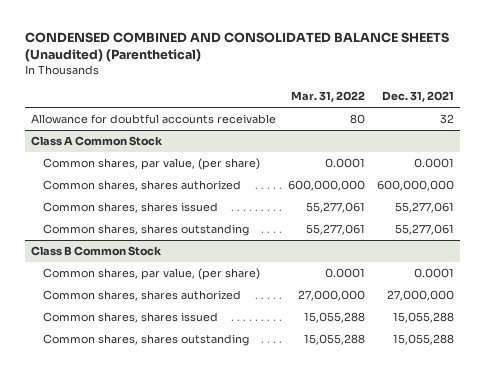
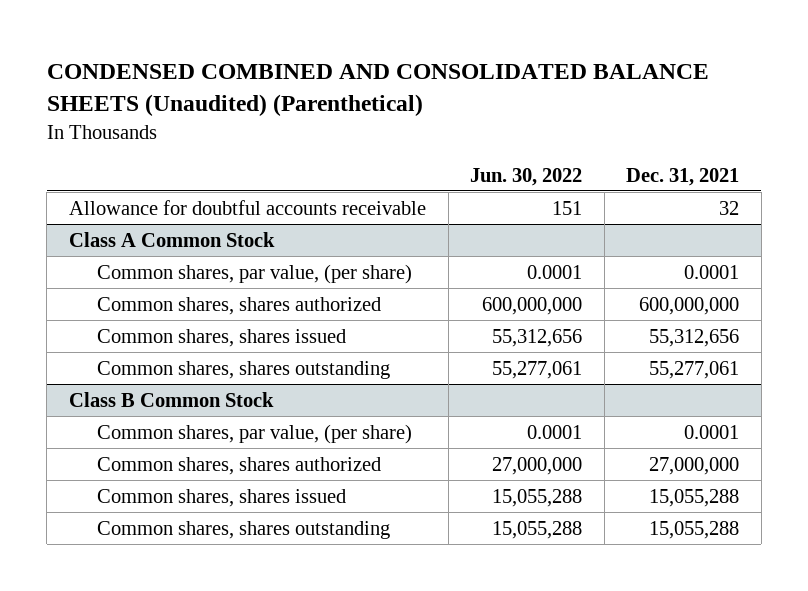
- | Mar. 31, 2022 | Dec. 31, 2021
+ | Jun. 30, 2022 | Dec. 31, 2021
@ Class A Common Stock
- Common shares, shares issued | 55,277,061 | 55,277,061
+ Common shares, shares issued | 55,312,656 | 55,312,656

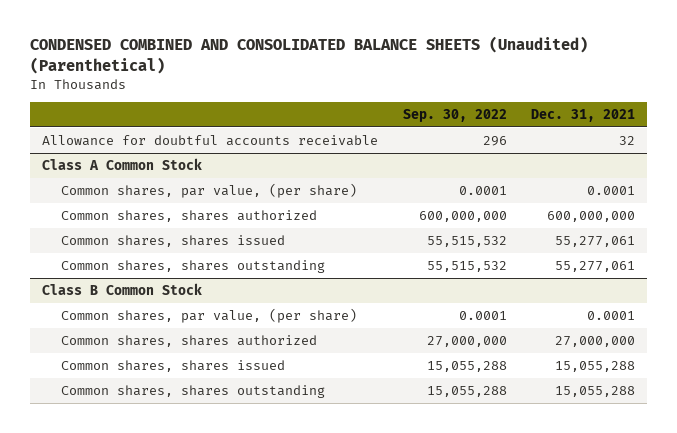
- | Jun. 30, 2022 | Dec. 31, 2021
+ | Sep. 30, 2022 | Dec. 31, 2021
@ Class A Common Stock
- Common shares, shares issued | 55,312,656 | 55,312,656
+ Common shares, shares issued | 55,515,532 | 55,277,061

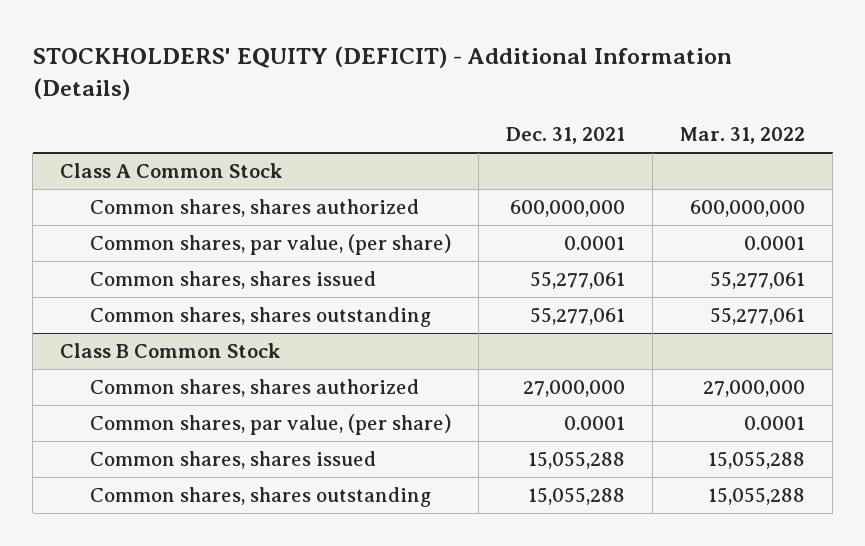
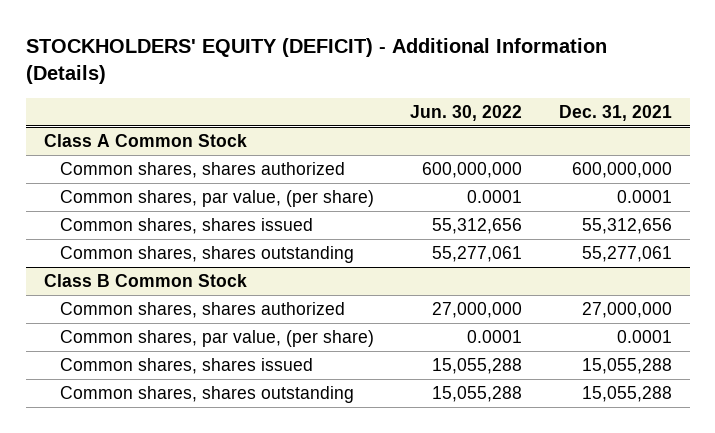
- | Dec. 31, 2021 | Mar. 31, 2022
+ | Jun. 30, 2022 | Dec. 31, 2021
@ Class A Common Stock
- Common shares, shares issued | 55,277,061 | 55,277,061
+ Common shares, shares issued | 55,312,656 | 55,312,656

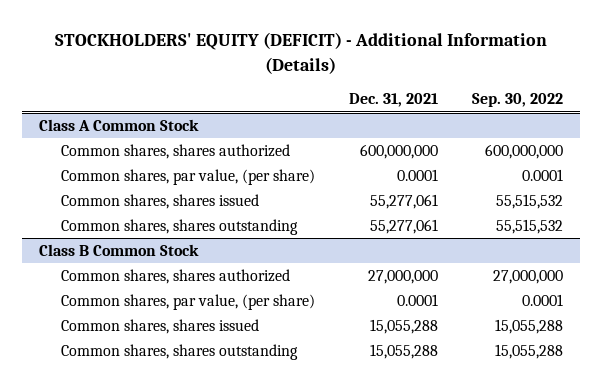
- | Jun. 30, 2022 | Dec. 31, 2021
+ | Dec. 31, 2021 | Sep. 30, 2022
@ Class A Common Stock
- Common shares, shares issued | 55,312,656 | 55,312,656
+ Common shares, shares issued | 55,277,061 | 55,515,532

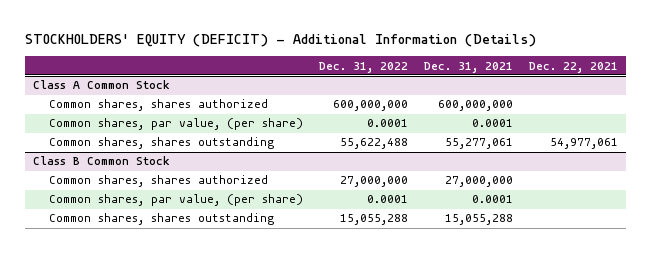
- | Dec. 31, 2021 | Sep. 30, 2022
+ | Dec. 31, 2022 | Dec. 31, 2021 | Dec. 22, 2021
@ Class A Common Stock
- Common shares, shares issued | 55,277,061 | 55,515,532
@ Class B Common Stock
- Common shares, shares issued | 15,055,288 | 15,055,288

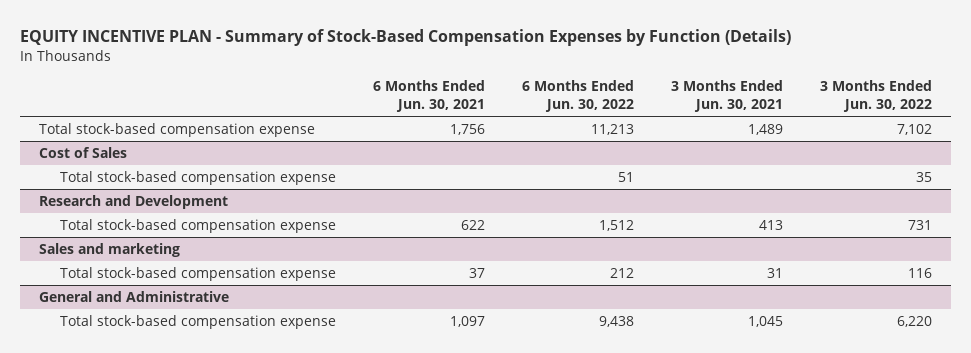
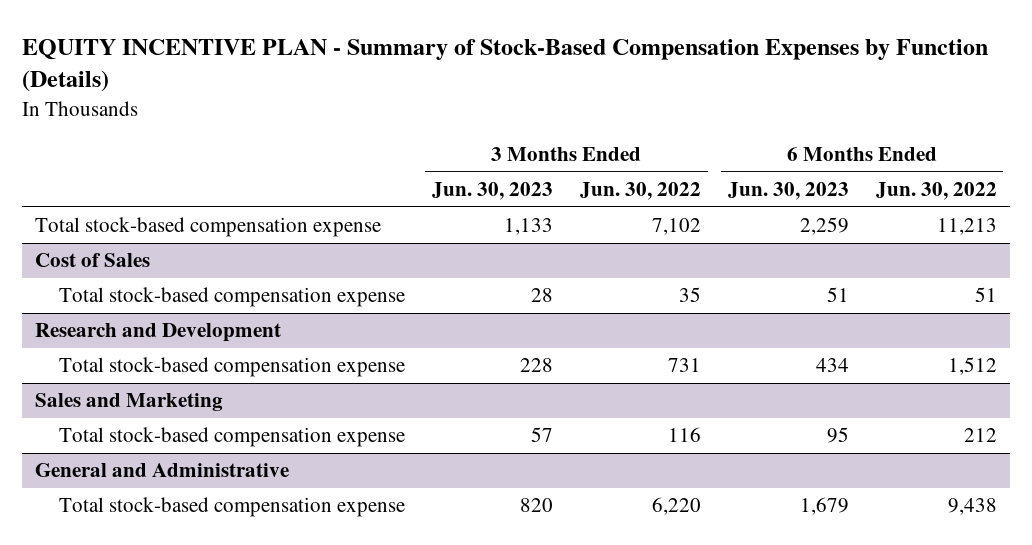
- | 6 Months Ended Jun. 30, 2021 | 6 Months Ended Jun. 30, 2022 | 3 Months Ended Jun. 30, 2021 | 3 Months Ended Jun. 30, 2022
+ | 3 Months Ended Jun. 30, 2023 | 3 Months Ended Jun. 30, 2022 | 6 Months Ended Jun. 30, 2023 | 6 Months Ended Jun. 30, 2022
- Sales and marketing
+ Sales and Marketing

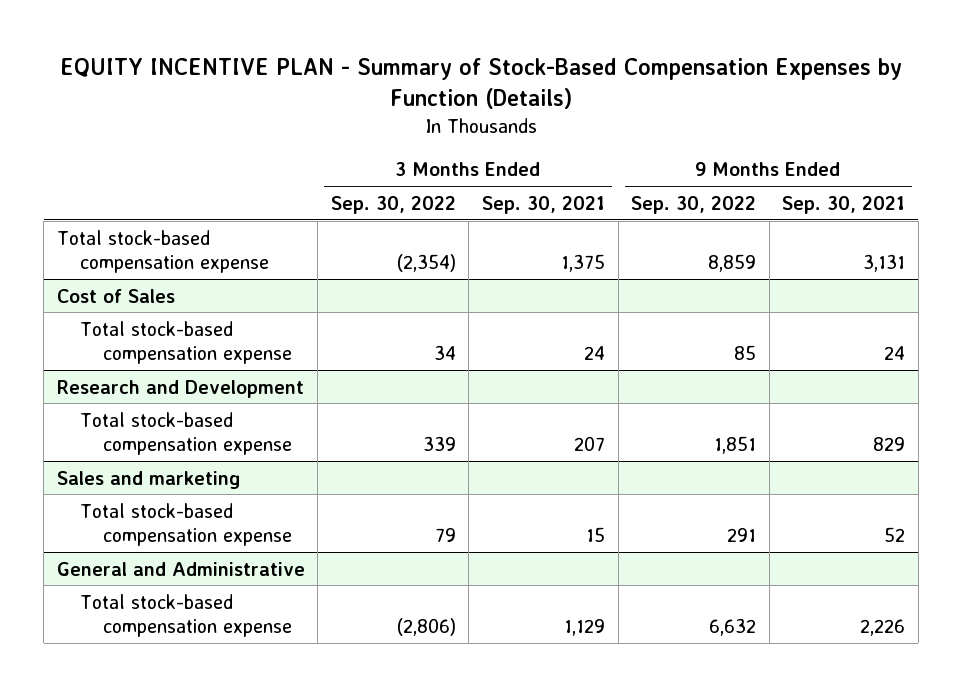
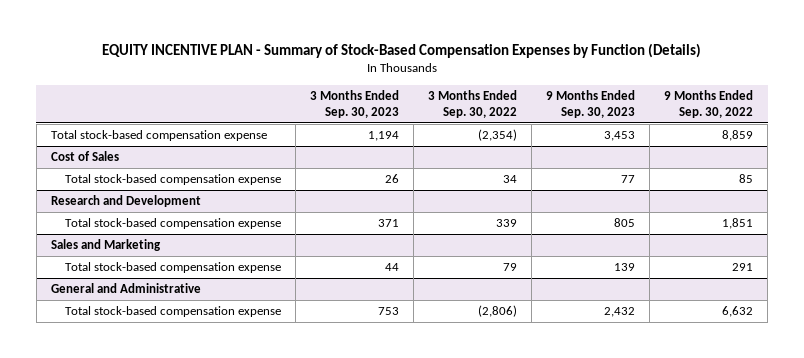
- | 3 Months Ended Sep. 30, 2022 | 3 Months Ended Sep. 30, 2021 | 9 Months Ended Sep. 30, 2022 | 9 Months Ended Sep. 30, 2021
+ | 3 Months Ended Sep. 30, 2023 | 3 Months Ended Sep. 30, 2022 | 9 Months Ended Sep. 30, 2023 | 9 Months Ended Sep. 30, 2022
- Sales and marketing
+ Sales and Marketing

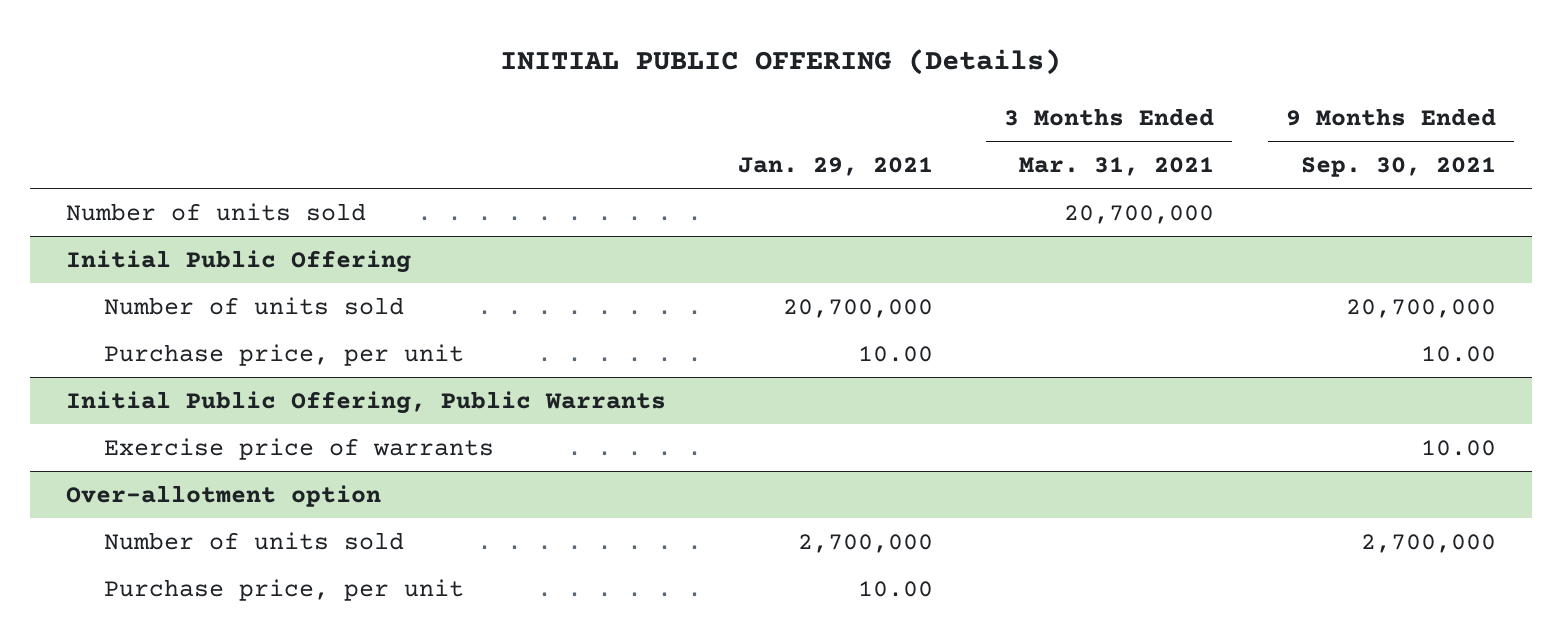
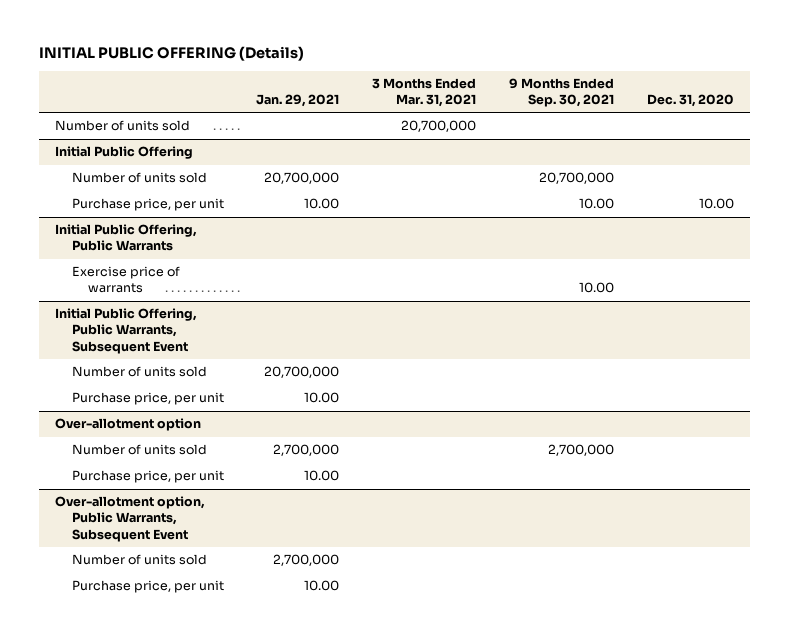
- | Jan. 29, 2021 | 3 Months Ended Mar. 31, 2021 | 9 Months Ended Sep. 30, 2021
+ | Jan. 29, 2021 | 3 Months Ended Mar. 31, 2021 | 9 Months Ended Sep. 30, 2021 | Dec. 31, 2020
+ Initial Public Offering, Public Warrants, Subsequent Event
+ Number of units sold | 20,700,000 | | |
+ Purchase price, per unit | 10.00 | | |
+ Over-allotment option, Public Warrants, Subsequent Event
+ Number of units sold | 2,700,000 | | |
+ Purchase price, per unit | 10.00 | | |

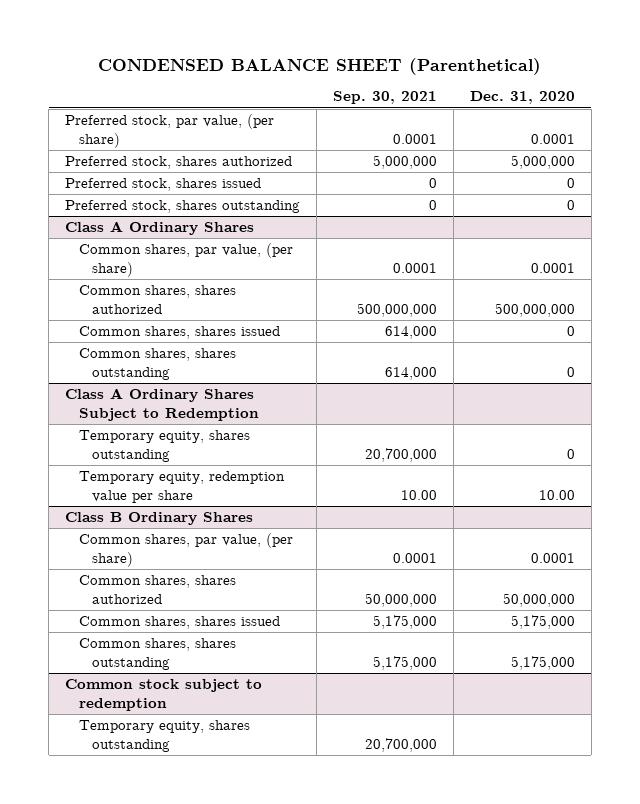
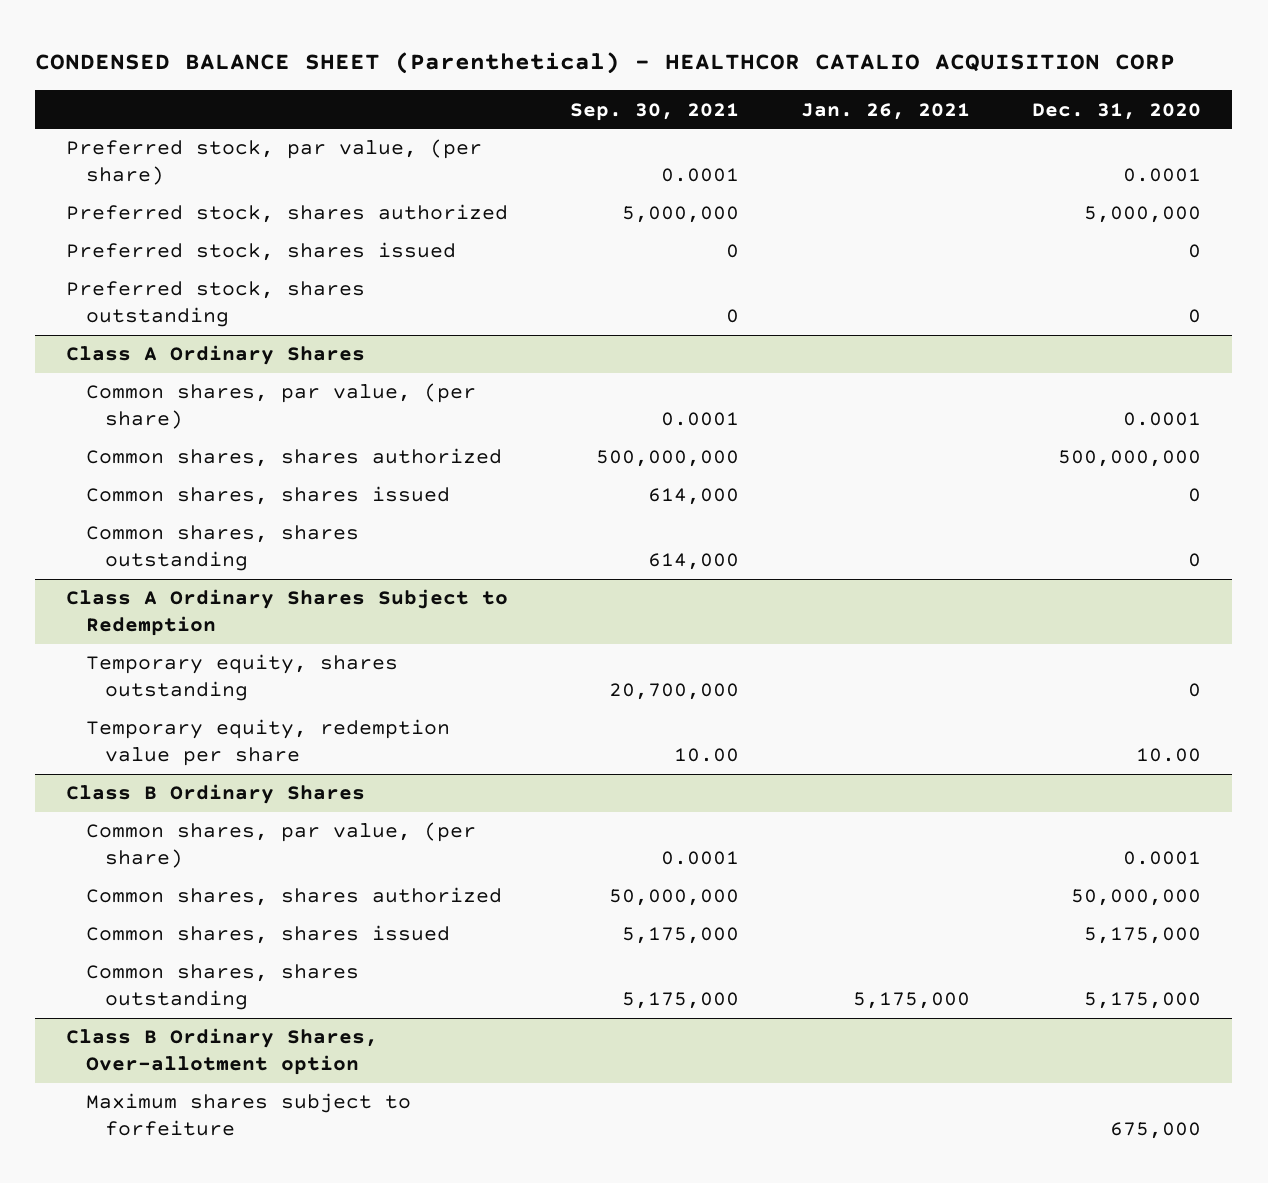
- CONDENSED BALANCE SHEET (Parenthetical)
+ CONDENSED BALANCE SHEET (Parenthetical) - HEALTHCOR CATALIO ACQUISITION CORP
- | Sep. 30, 2021 | Dec. 31, 2020
+ | Sep. 30, 2021 | Jan. 26, 2021 | Dec. 31, 2020
- Common stock subject to redemption
- Temporary equity, shares outstanding | 20,700,000 |
+ Class B Ordinary Shares, Over-allotment option
+ Maximum shares subject to forfeiture | | | 675,000

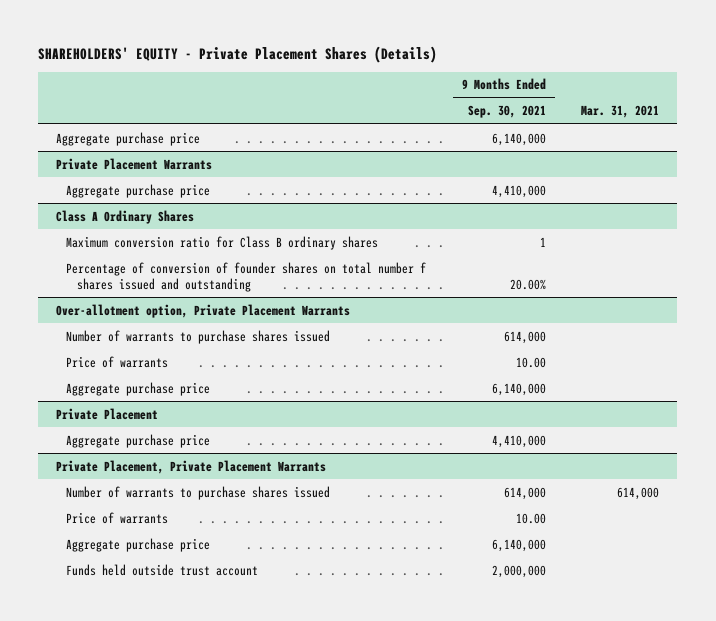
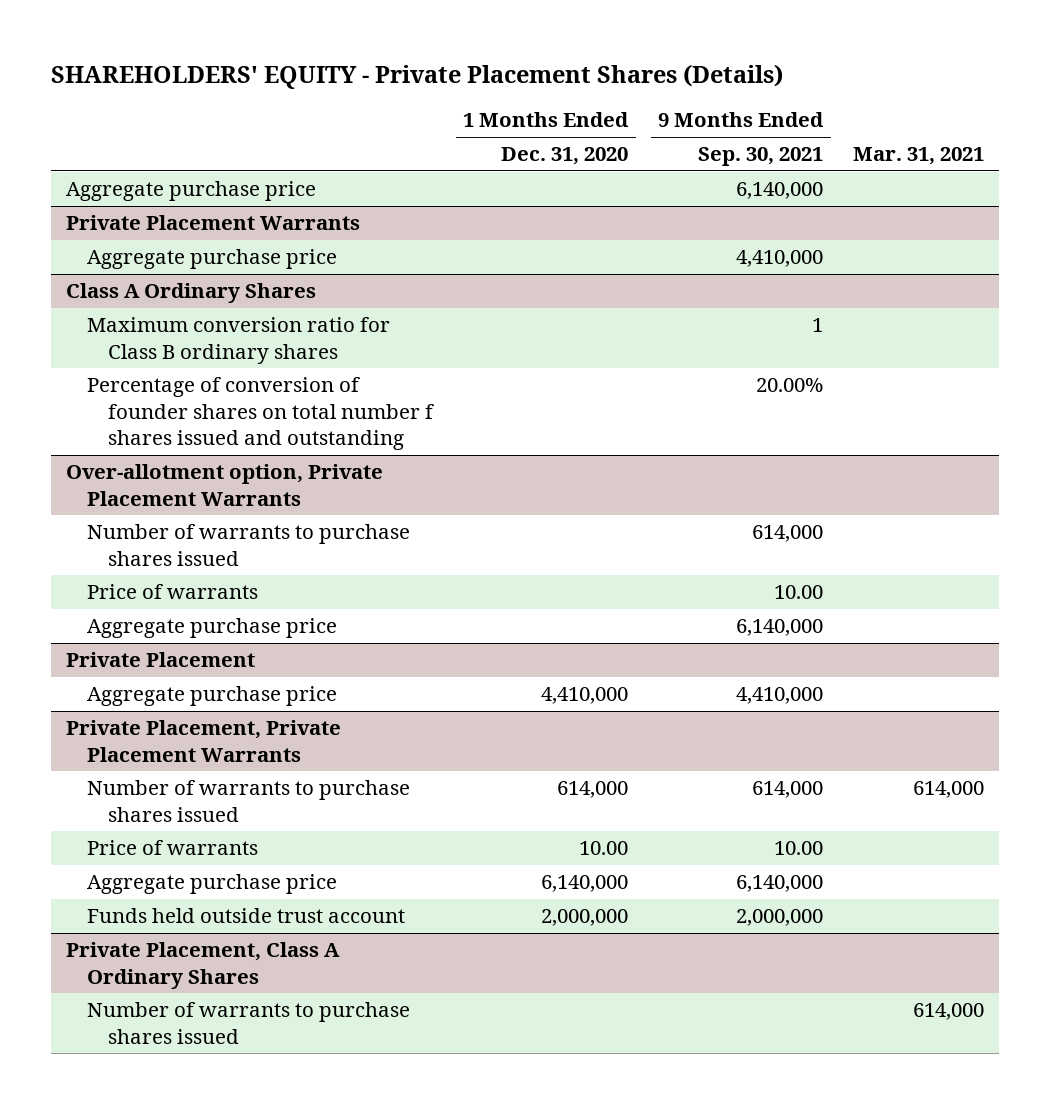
- | 9 Months Ended Sep. 30, 2021 | Mar. 31, 2021
+ | 1 Months Ended Dec. 31, 2020 | 9 Months Ended Sep. 30, 2021 | Mar. 31, 2021
+ Private Placement, Class A Ordinary Shares
+ Number of warrants to purchase shares issued | | | 614,000

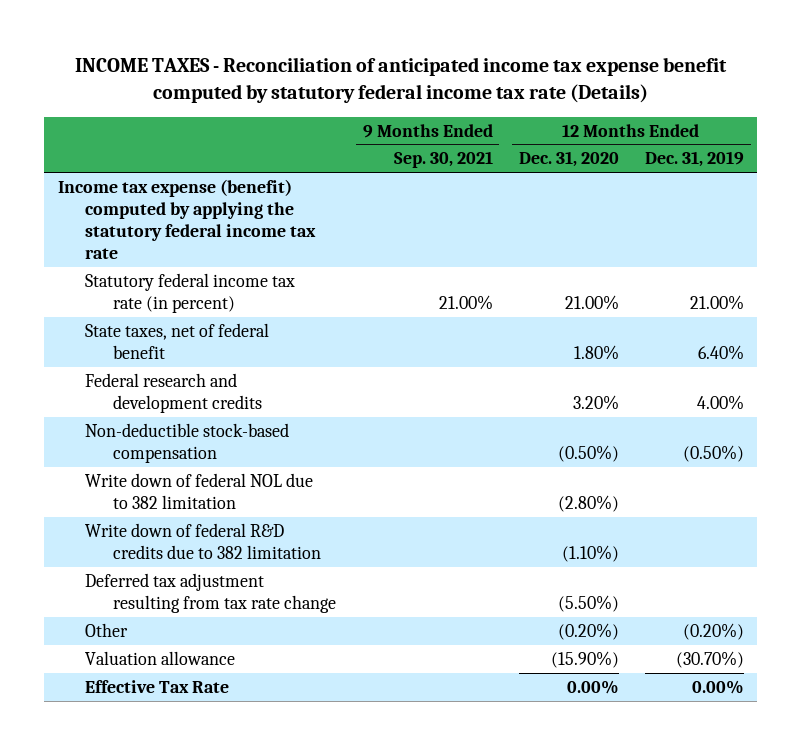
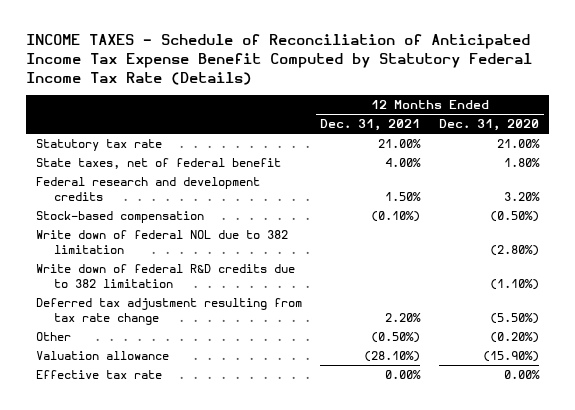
- INCOME TAXES - Reconciliation of anticipated income tax expense benefit computed by statutory federal income tax rate (Details)
+ INCOME TAXES - Schedule of Reconciliation of Anticipated Income Tax Expense Benefit Computed by Statutory Federal Income Tax Rate (Details)
- | 9 Months Ended Sep. 30, 2021 | 12 Months Ended Dec. 31, 2020 | 12 Months Ended Dec. 31, 2019
+ | 12 Months Ended Dec. 31, 2021 | 12 Months Ended Dec. 31, 2020
- Income tax expense (benefit) computed by applying the statutory federal income tax rate
- Statutory federal income tax rate (in percent) | 21.00% | 21.00% | 21.00%
+ Statutory tax rate | 21.00% | 21.00%
- Non-deductible stock-based compensation | | (0.50%) | (0.50%)
+ Stock-based compensation | (0.10%) | (0.50%)
- Effective Tax Rate | | 0.00% | 0.00%
+ Effective tax rate | 0.00% | 0.00%

